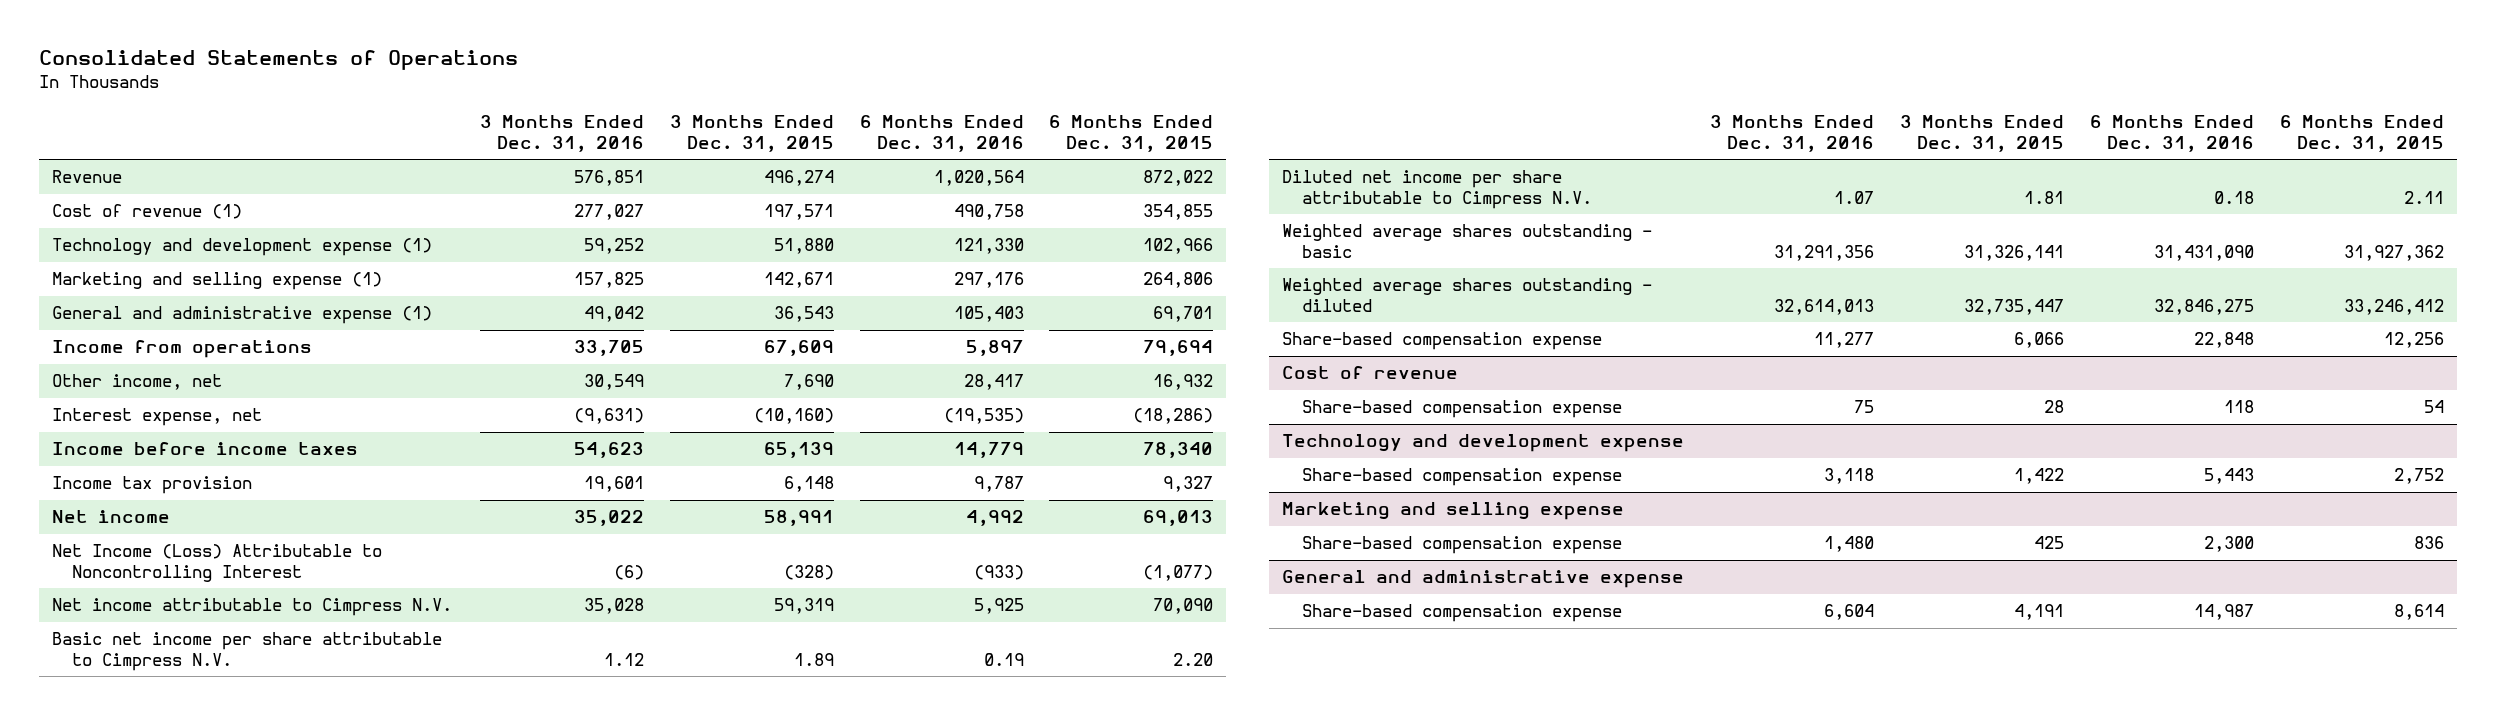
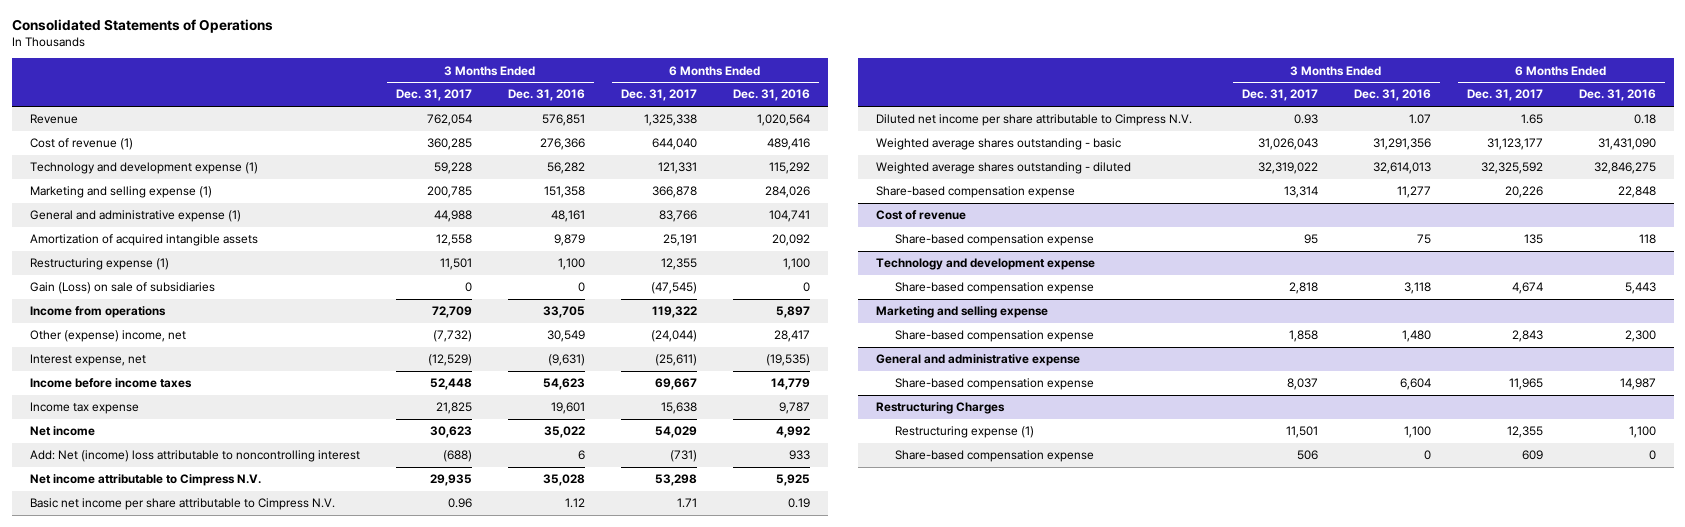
- | 3 Months Ended Dec. 31, 2016 | 3 Months Ended Dec. 31, 2015 | 6 Months Ended Dec. 31, 2016 | 6 Months Ended Dec. 31, 2015
+ | 3 Months Ended Dec. 31, 2017 | 3 Months Ended Dec. 31, 2016 | 6 Months Ended Dec. 31, 2017 | 6 Months Ended Dec. 31, 2016
- Cost of revenue (1) | 277,027 | 197,571 | 490,758 | 354,855
- Technology and development expense (1) | 59,252 | 51,880 | 121,330 | 102,966
- Marketing and selling expense (1) | 157,825 | 142,671 | 297,176 | 264,806
- General and administrative expense (1) | 49,042 | 36,543 | 105,403 | 69,701
+ Cost of revenue (1) | 360,285 | 276,366 | 644,040 | 489,416
+ Technology and development expense (1) | 59,228 | 56,282 | 121,331 | 115,292
+ Marketing and selling expense (1) | 200,785 | 151,358 | 366,878 | 284,026
+ General and administrative expense (1) | 44,988 | 48,161 | 83,766 | 104,741
+ Amortization of acquired intangible assets | 12,558 | 9,879 | 25,191 | 20,092
+ Restructuring expense (1) | 11,501 | 1,100 | 12,355 | 1,100
+ Gain (Loss) on sale of subsidiaries | 0 | 0 | (47,545) | 0
- Other income, net | 30,549 | 7,690 | 28,417 | 16,932
+ Other (expense) income, net | (7,732) | 30,549 | (24,044) | 28,417
- Income tax provision | 19,601 | 6,148 | 9,787 | 9,327
+ Income tax expense | 21,825 | 19,601 | 15,638 | 9,787
- Net Income (Loss) Attributable to Noncontrolling Interest | (6) | (328) | (933) | (1,077)
+ Add: Net (income) loss attributable to noncontrolling interest | (688) | 6 | (731) | 933
+ Restructuring Charges
+ Restructuring expense (1) | 11,501 | 1,100 | 12,355 | 1,100
+ Share-based compensation expense | 506 | 0 | 609 | 0

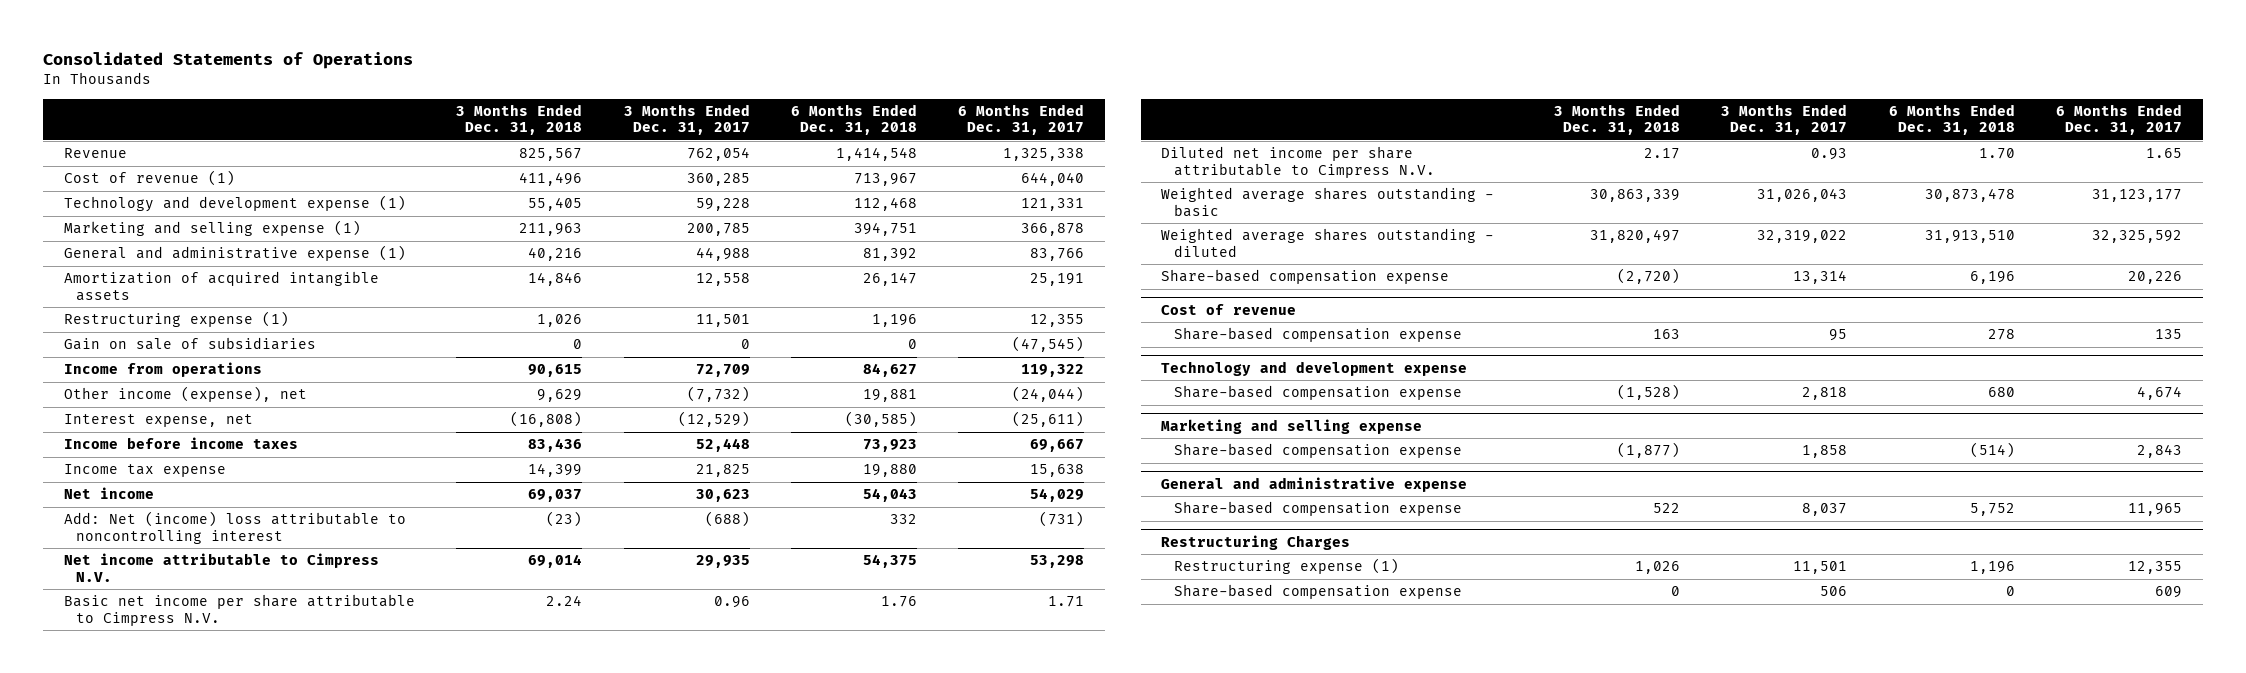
- | 3 Months Ended Dec. 31, 2017 | 3 Months Ended Dec. 31, 2016 | 6 Months Ended Dec. 31, 2017 | 6 Months Ended Dec. 31, 2016
+ | 3 Months Ended Dec. 31, 2018 | 3 Months Ended Dec. 31, 2017 | 6 Months Ended Dec. 31, 2018 | 6 Months Ended Dec. 31, 2017
- Gain (Loss) on sale of subsidiaries | 0 | 0 | (47,545) | 0
+ Gain on sale of subsidiaries | 0 | 0 | 0 | (47,545)
- Other (expense) income, net | (7,732) | 30,549 | (24,044) | 28,417
+ Other income (expense), net | 9,629 | (7,732) | 19,881 | (24,044)

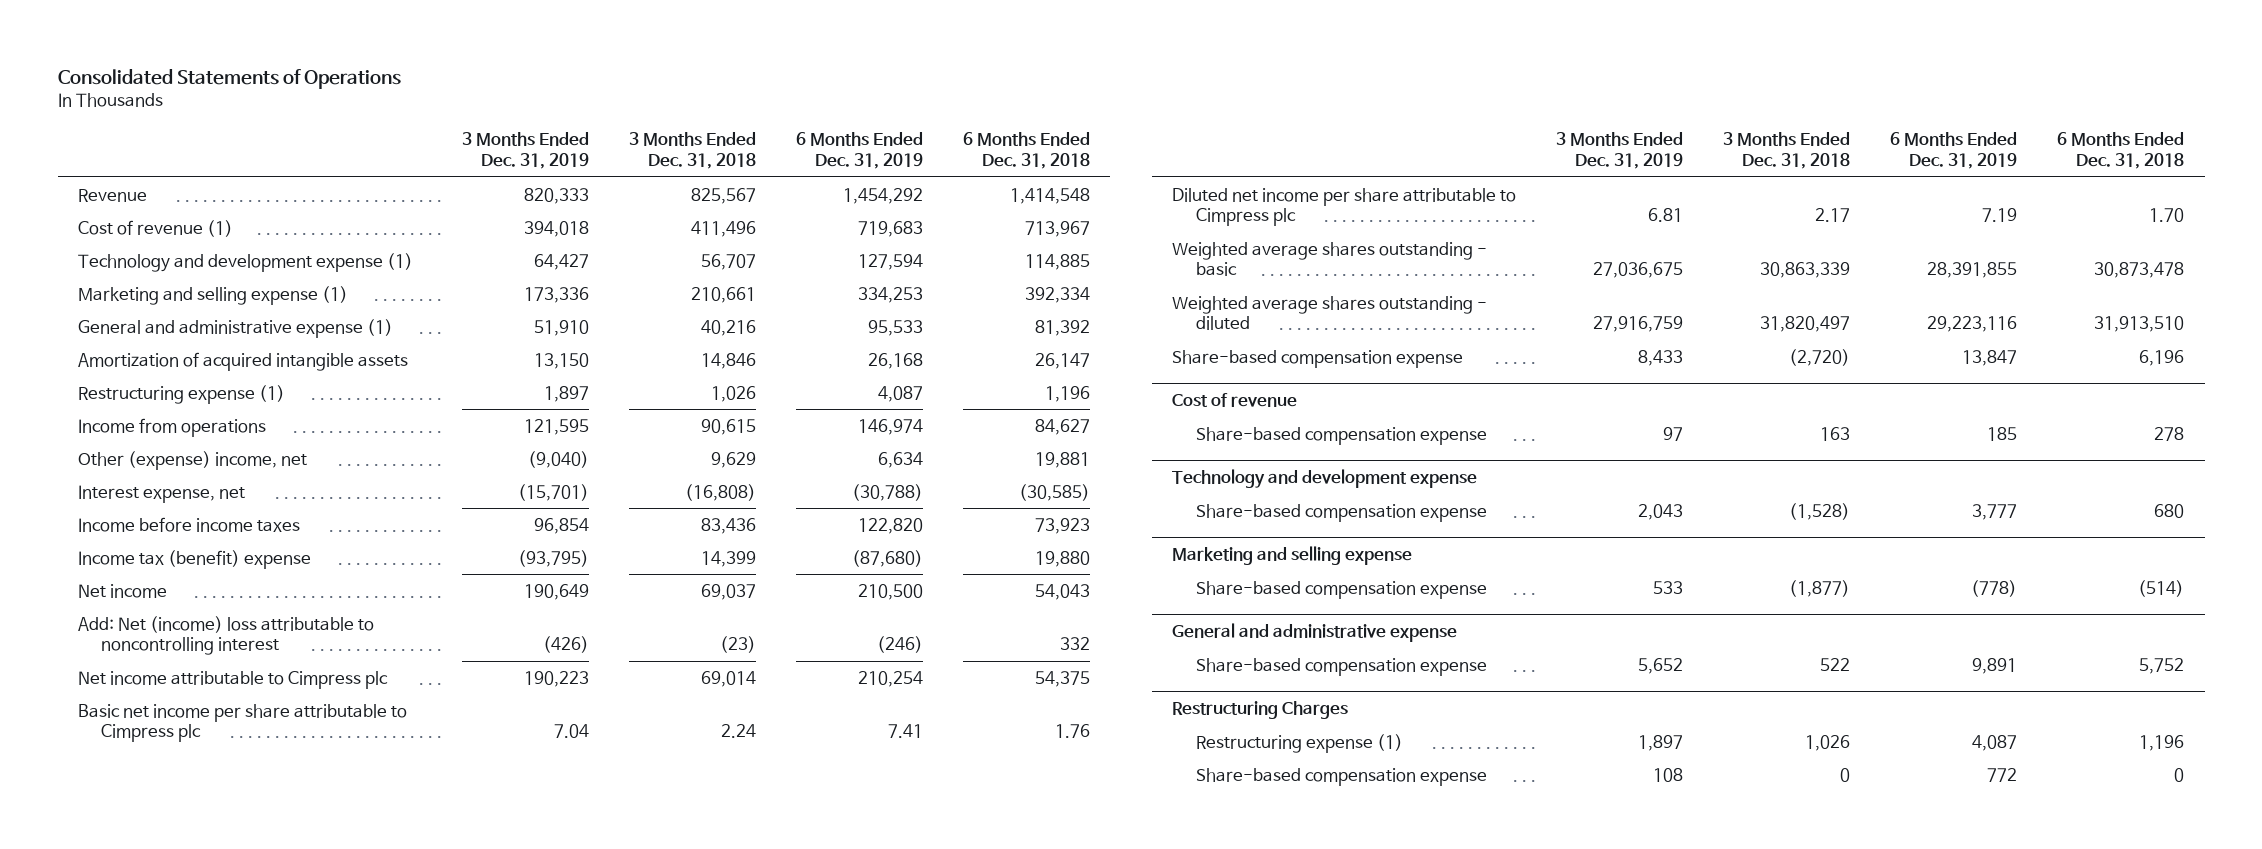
- | 3 Months Ended Dec. 31, 2018 | 3 Months Ended Dec. 31, 2017 | 6 Months Ended Dec. 31, 2018 | 6 Months Ended Dec. 31, 2017
+ | 3 Months Ended Dec. 31, 2019 | 3 Months Ended Dec. 31, 2018 | 6 Months Ended Dec. 31, 2019 | 6 Months Ended Dec. 31, 2018
- Technology and development expense (1) | 55,405 | 59,228 | 112,468 | 121,331
- Marketing and selling expense (1) | 211,963 | 200,785 | 394,751 | 366,878
+ Technology and development expense (1) | 64,427 | 56,707 | 127,594 | 114,885
+ Marketing and selling expense (1) | 173,336 | 210,661 | 334,253 | 392,334
- Gain on sale of subsidiaries | 0 | 0 | 0 | (47,545)
- Other income (expense), net | 9,629 | (7,732) | 19,881 | (24,044)
+ Other (expense) income, net | (9,040) | 9,629 | 6,634 | 19,881
- Income tax expense | 14,399 | 21,825 | 19,880 | 15,638
+ Income tax (benefit) expense | (93,795) | 14,399 | (87,680) | 19,880
- Net income attributable to Cimpress N.V. | 69,014 | 29,935 | 54,375 | 53,298
- Basic net income per share attributable to Cimpress N.V. | 2.24 | 0.96 | 1.76 | 1.71
- Diluted net income per share attributable to Cimpress N.V. | 2.17 | 0.93 | 1.70 | 1.65
+ Net income attributable to Cimpress plc | 190,223 | 69,014 | 210,254 | 54,375
+ Basic net income per share attributable to Cimpress plc | 7.04 | 2.24 | 7.41 | 1.76
+ Diluted net income per share attributable to Cimpress plc | 6.81 | 2.17 | 7.19 | 1.70

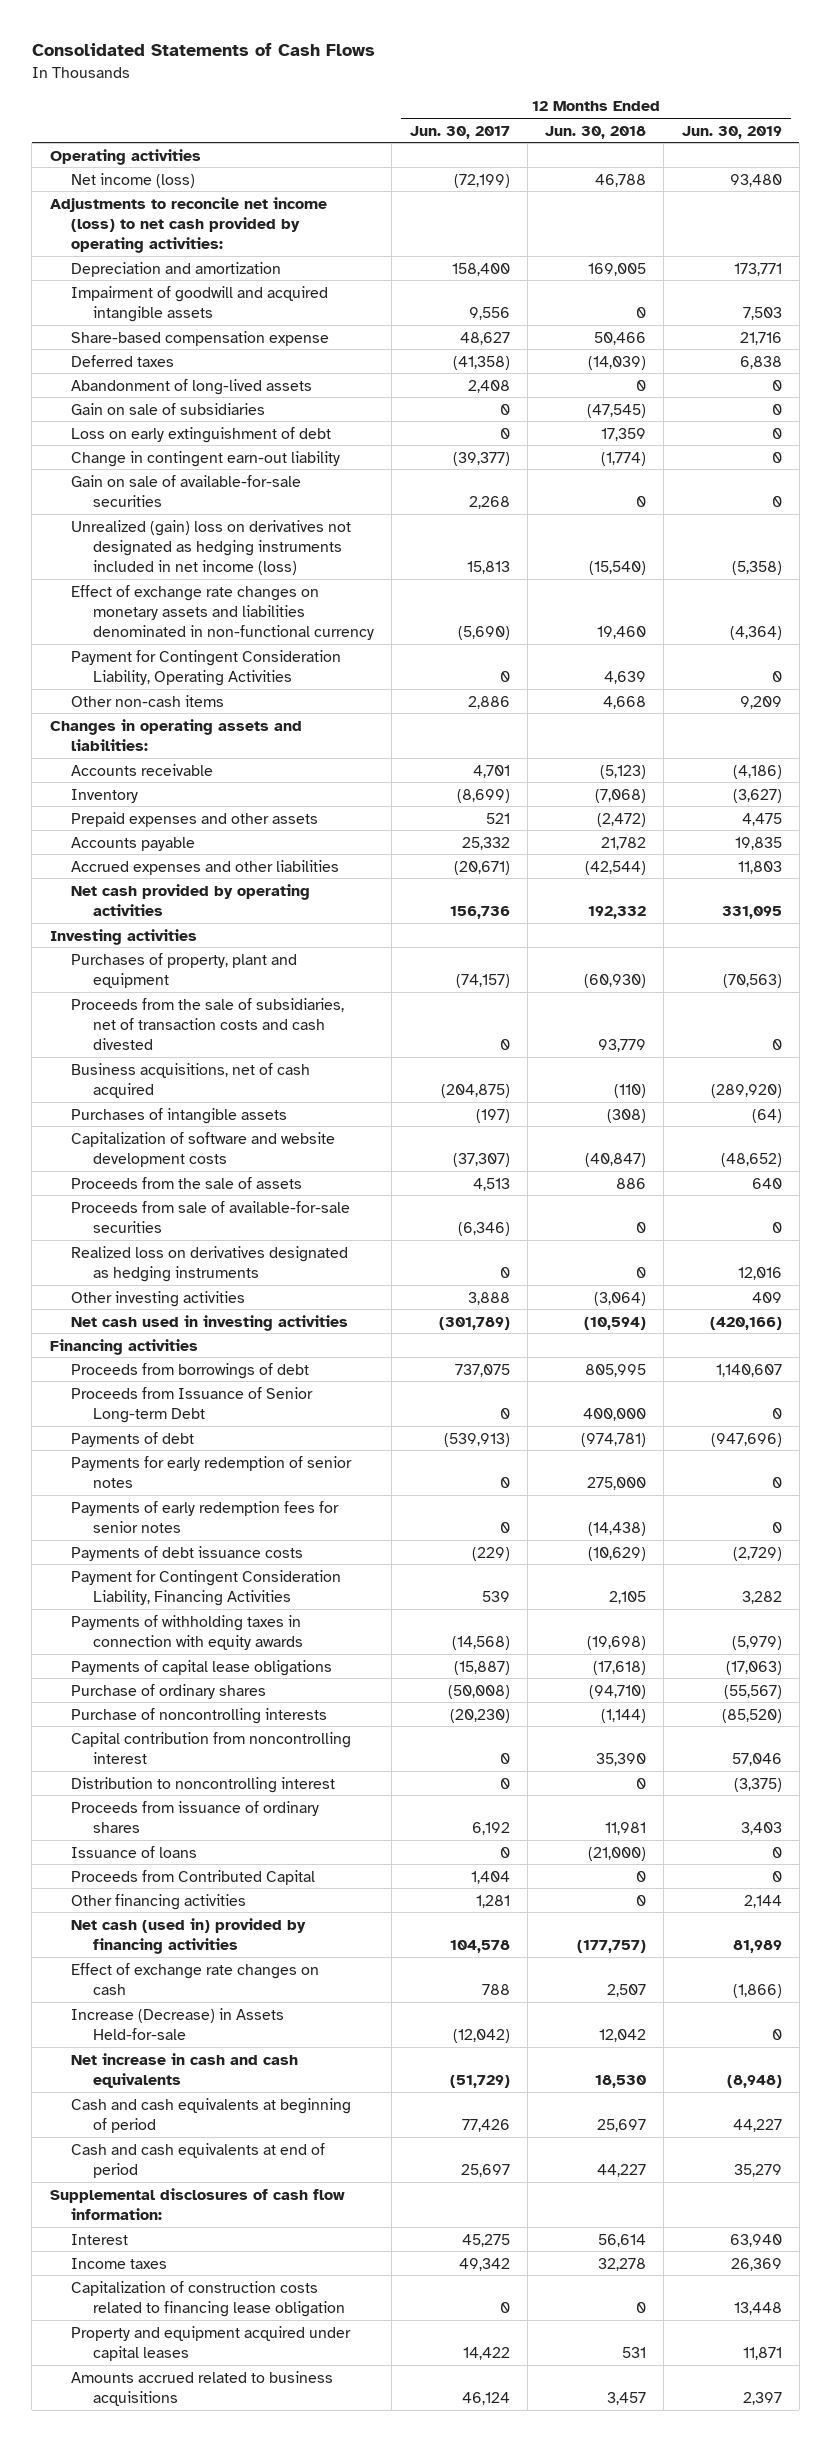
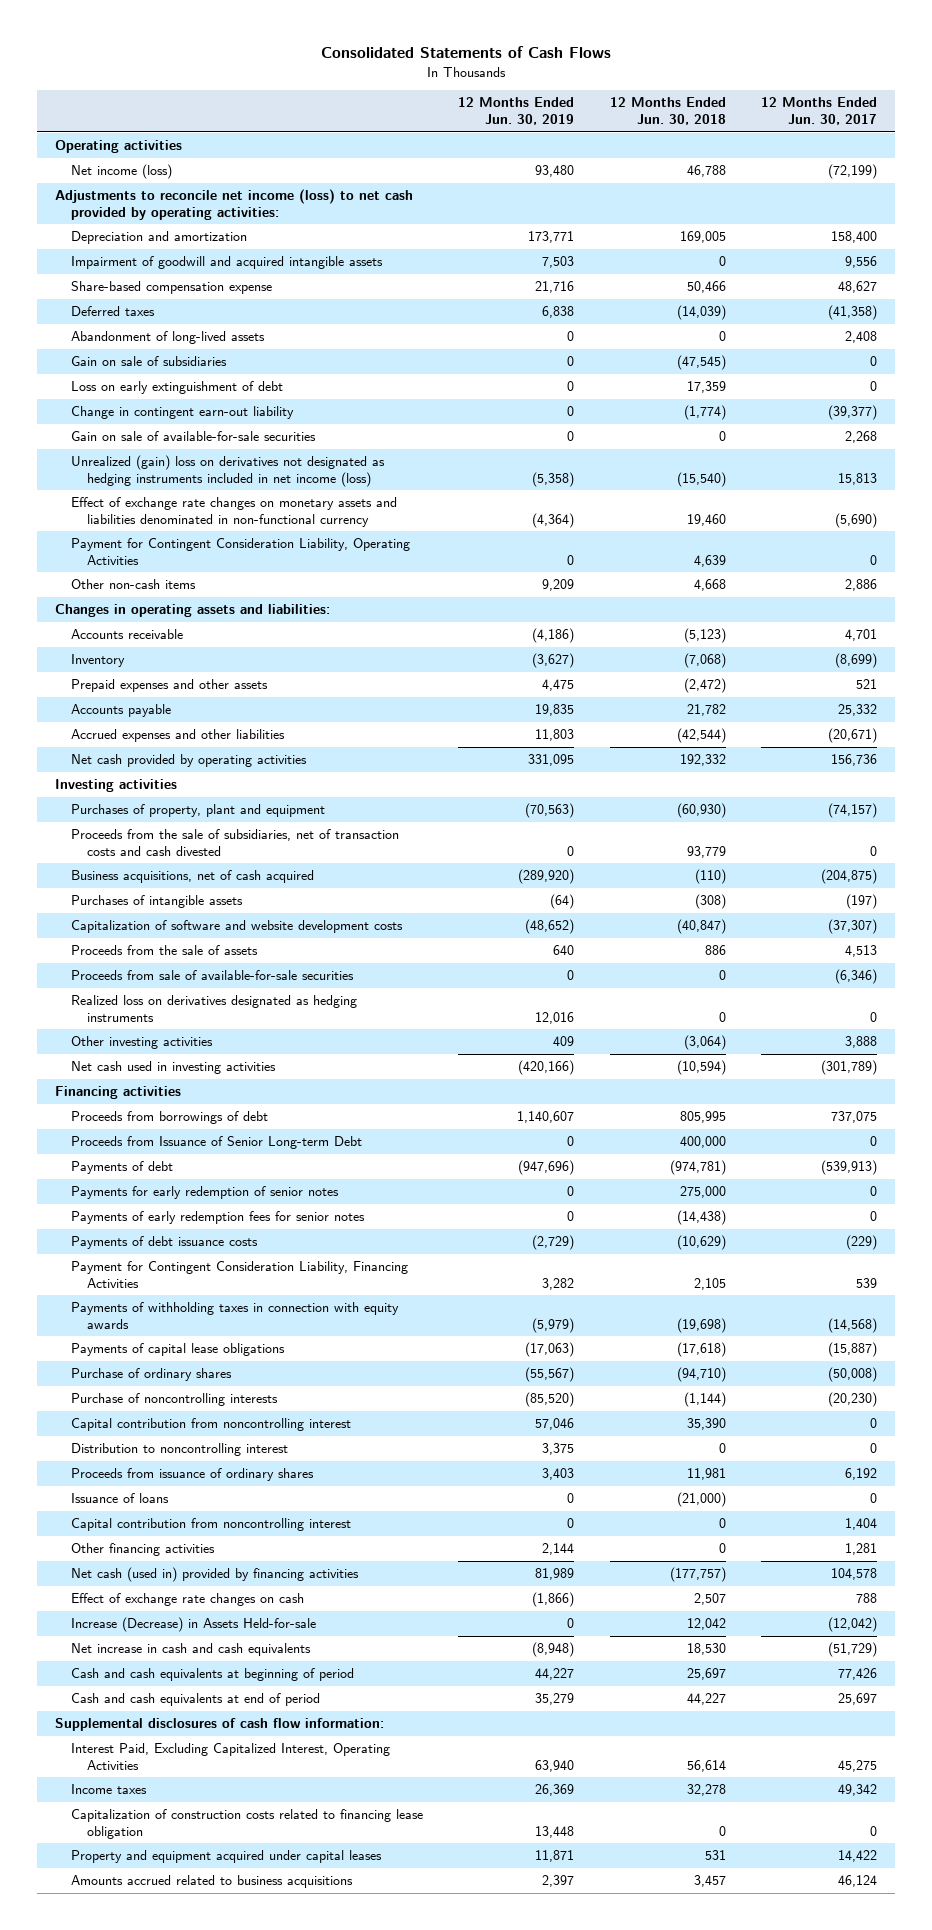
- | 12 Months Ended Jun. 30, 2017 | 12 Months Ended Jun. 30, 2018 | 12 Months Ended Jun. 30, 2019
+ | 12 Months Ended Jun. 30, 2019 | 12 Months Ended Jun. 30, 2018 | 12 Months Ended Jun. 30, 2017
- Distribution to noncontrolling interest | 0 | 0 | (3,375)
+ Distribution to noncontrolling interest | 3,375 | 0 | 0
- Proceeds from Contributed Capital | 1,404 | 0 | 0
+ Capital contribution from noncontrolling interest | 0 | 0 | 1,404
- Interest | 45,275 | 56,614 | 63,940
+ Interest Paid, Excluding Capitalized Interest, Operating Activities | 63,940 | 56,614 | 45,275

